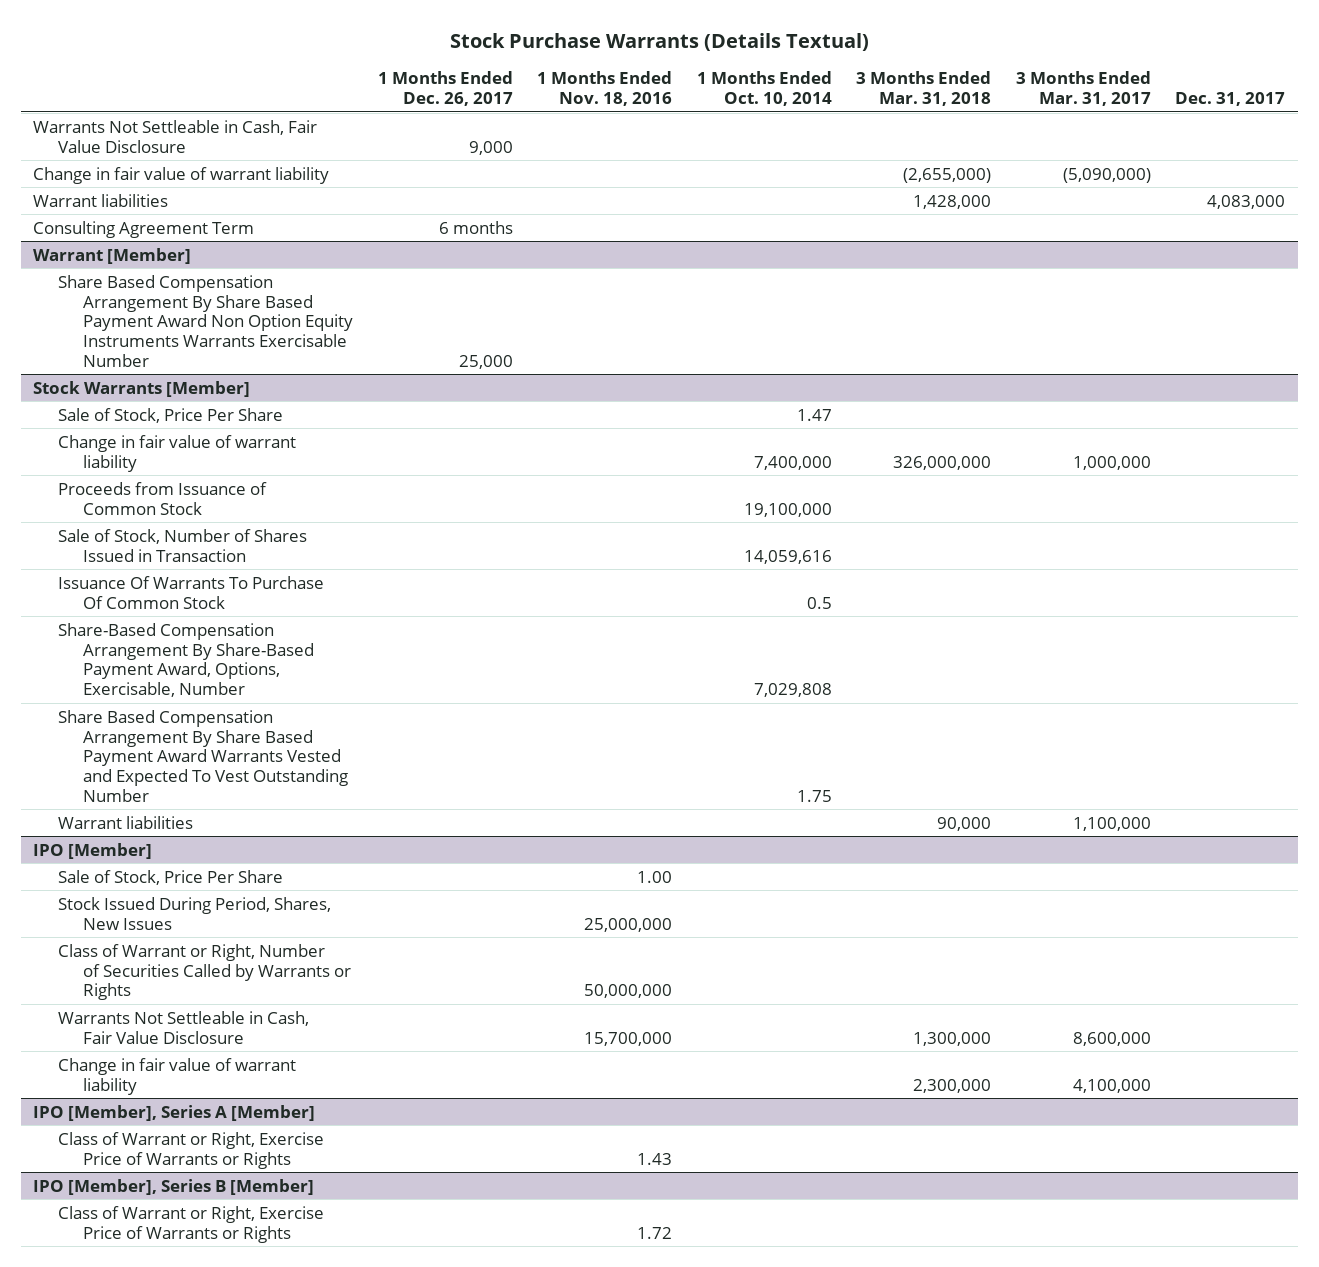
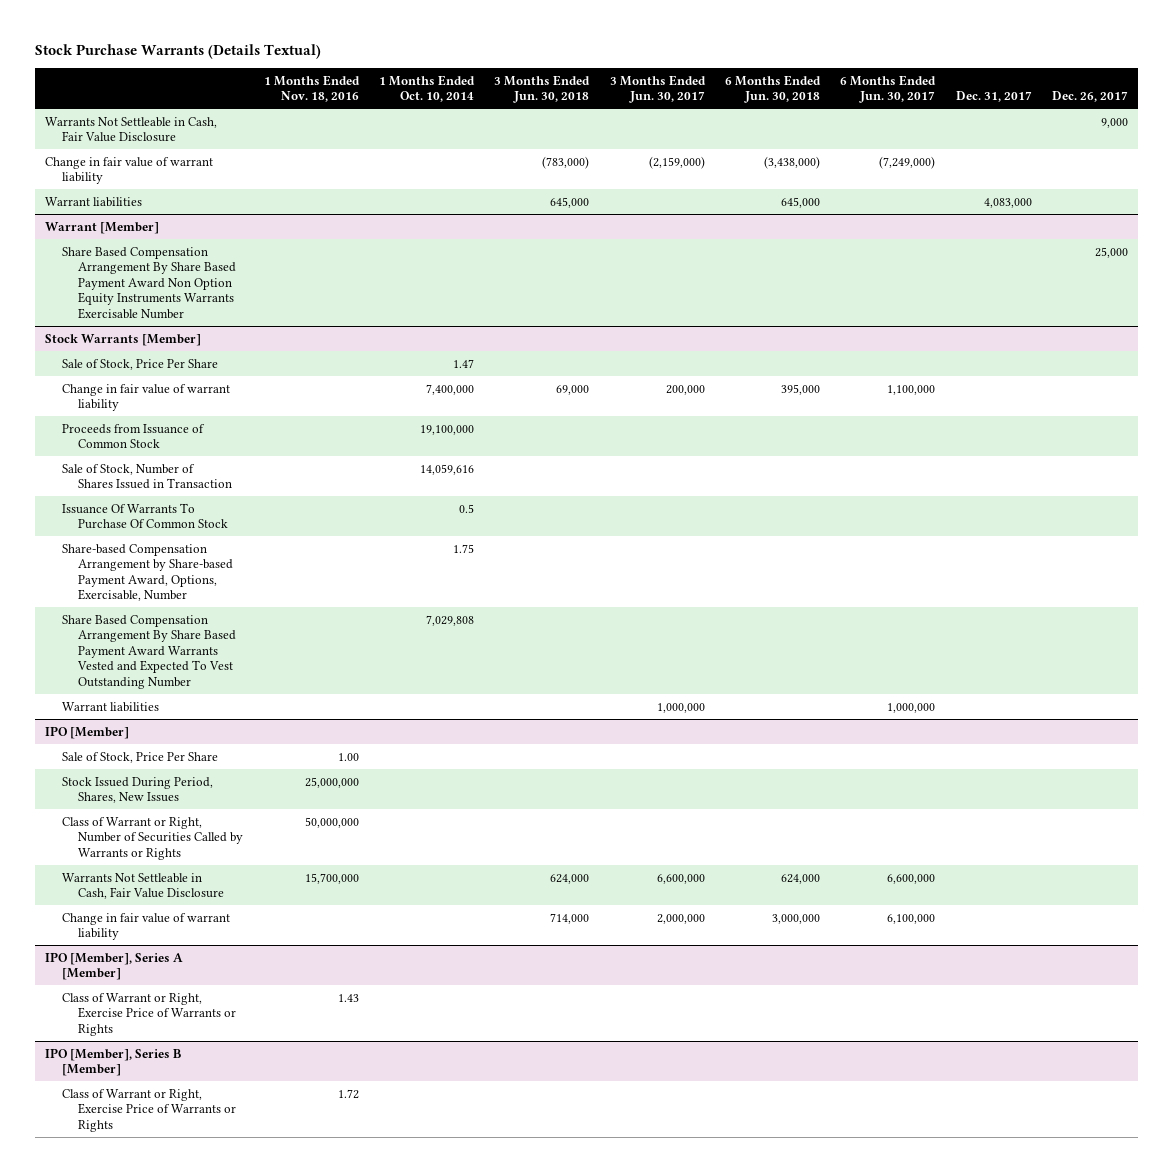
- | 1 Months Ended Dec. 26, 2017 | 1 Months Ended Nov. 18, 2016 | 1 Months Ended Oct. 10, 2014 | 3 Months Ended Mar. 31, 2018 | 3 Months Ended Mar. 31, 2017 | Dec. 31, 2017
+ | 1 Months Ended Nov. 18, 2016 | 1 Months Ended Oct. 10, 2014 | 3 Months Ended Jun. 30, 2018 | 3 Months Ended Jun. 30, 2017 | 6 Months Ended Jun. 30, 2018 | 6 Months Ended Jun. 30, 2017 | Dec. 31, 2017 | Dec. 26, 2017
- Consulting Agreement Term | 6 months | | | | |
@ Stock Warrants [Member]
- Share-Based Compensation Arrangement By Share-Based Payment Award, Options, Exercisable, Number | | | 7,029,808 | | |
- Share Based Compensation Arrangement By Share Based Payment Award Warrants Vested and Expected To Vest Outstanding Number | | | 1.75 | | |
+ Share-based Compensation Arrangement by Share-based Payment Award, Options, Exercisable, Number | | 1.75 | | | | | |
+ Share Based Compensation Arrangement By Share Based Payment Award Warrants Vested and Expected To Vest Outstanding Number | | 7,029,808 | | | | | |

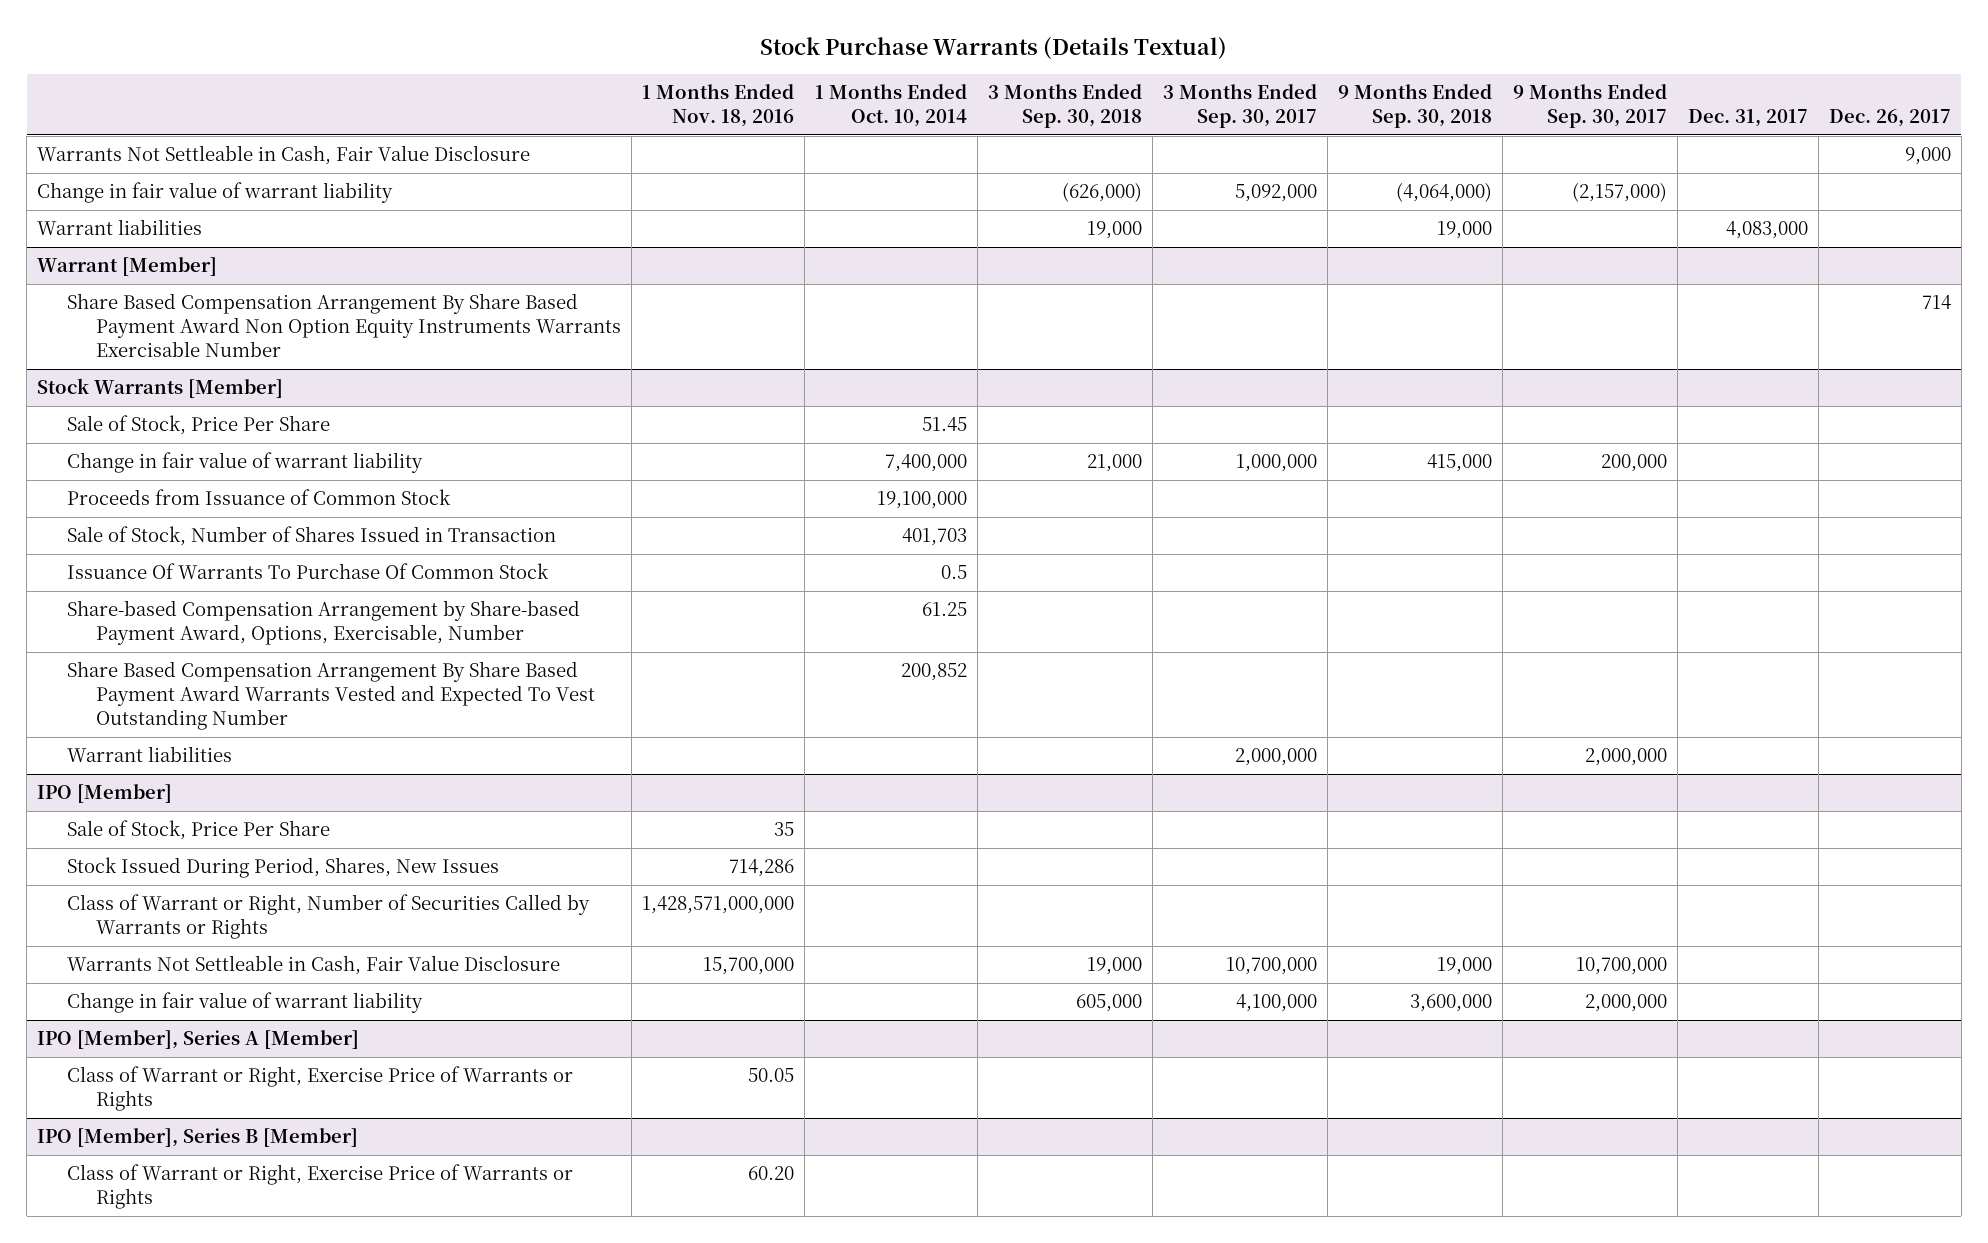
- | 1 Months Ended Nov. 18, 2016 | 1 Months Ended Oct. 10, 2014 | 3 Months Ended Jun. 30, 2018 | 3 Months Ended Jun. 30, 2017 | 6 Months Ended Jun. 30, 2018 | 6 Months Ended Jun. 30, 2017 | Dec. 31, 2017 | Dec. 26, 2017
+ | 1 Months Ended Nov. 18, 2016 | 1 Months Ended Oct. 10, 2014 | 3 Months Ended Sep. 30, 2018 | 3 Months Ended Sep. 30, 2017 | 9 Months Ended Sep. 30, 2018 | 9 Months Ended Sep. 30, 2017 | Dec. 31, 2017 | Dec. 26, 2017
@ Warrant [Member]
- Share Based Compensation Arrangement By Share Based Payment Award Non Option Equity Instruments Warrants Exercisable Number | | | | | | | | 25,000
+ Share Based Compensation Arrangement By Share Based Payment Award Non Option Equity Instruments Warrants Exercisable Number | | | | | | | | 714
@ Stock Warrants [Member]
- Sale of Stock, Price Per Share | | 1.47 | | | | | |
+ Sale of Stock, Price Per Share | | 51.45 | | | | | |
- Sale of Stock, Number of Shares Issued in Transaction | | 14,059,616 | | | | | |
+ Sale of Stock, Number of Shares Issued in Transaction | | 401,703 | | | | | |
- Share-based Compensation Arrangement by Share-based Payment Award, Options, Exercisable, Number | | 1.75 | | | | | |
- Share Based Compensation Arrangement By Share Based Payment Award Warrants Vested and Expected To Vest Outstanding Number | | 7,029,808 | | | | | |
+ Share-based Compensation Arrangement by Share-based Payment Award, Options, Exercisable, Number | | 61.25 | | | | | |
+ Share Based Compensation Arrangement By Share Based Payment Award Warrants Vested and Expected To Vest Outstanding Number | | 200,852 | | | | | |
@ IPO [Member]
- Sale of Stock, Price Per Share | 1.00 | | | | | | |
- Stock Issued During Period, Shares, New Issues | 25,000,000 | | | | | | |
- Class of Warrant or Right, Number of Securities Called by Warrants or Rights | 50,000,000 | | | | | | |
+ Sale of Stock, Price Per Share | 35 | | | | | | |
+ Stock Issued During Period, Shares, New Issues | 714,286 | | | | | | |
+ Class of Warrant or Right, Number of Securities Called by Warrants or Rights | 1,428,571,000,000 | | | | | | |
@ IPO [Member], Series A [Member]
- Class of Warrant or Right, Exercise Price of Warrants or Rights | 1.43 | | | | | | |
+ Class of Warrant or Right, Exercise Price of Warrants or Rights | 50.05 | | | | | | |
@ IPO [Member], Series B [Member]
- Class of Warrant or Right, Exercise Price of Warrants or Rights | 1.72 | | | | | | |
+ Class of Warrant or Right, Exercise Price of Warrants or Rights | 60.20 | | | | | | |

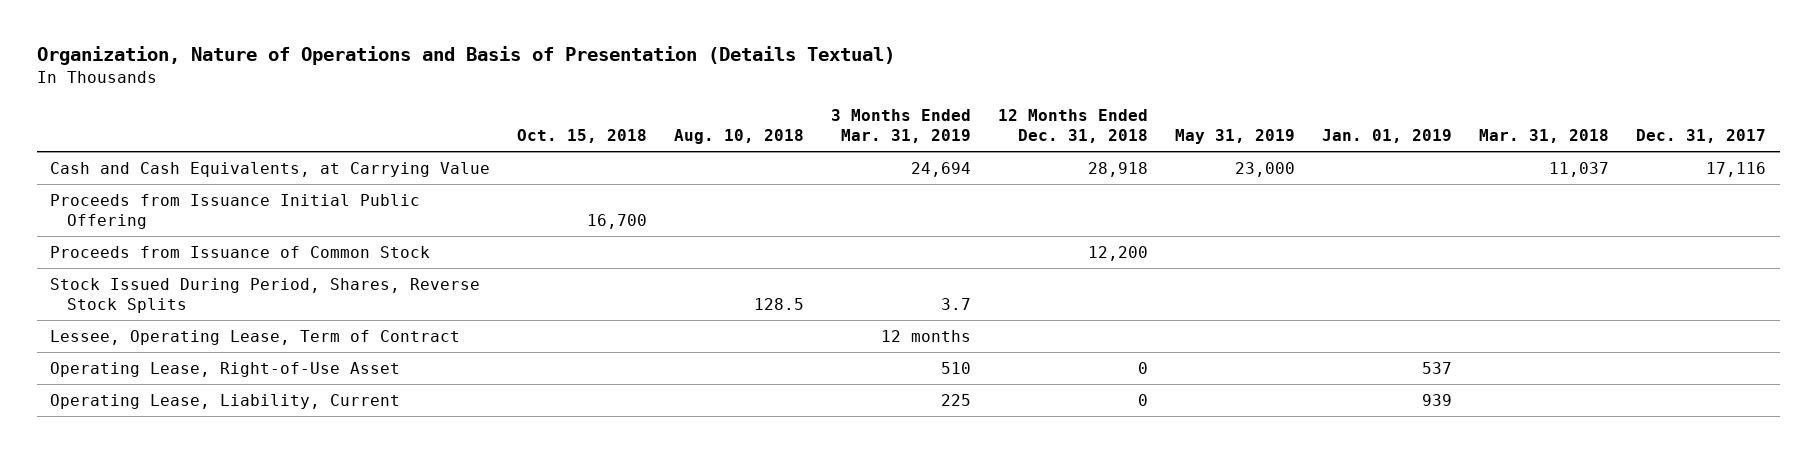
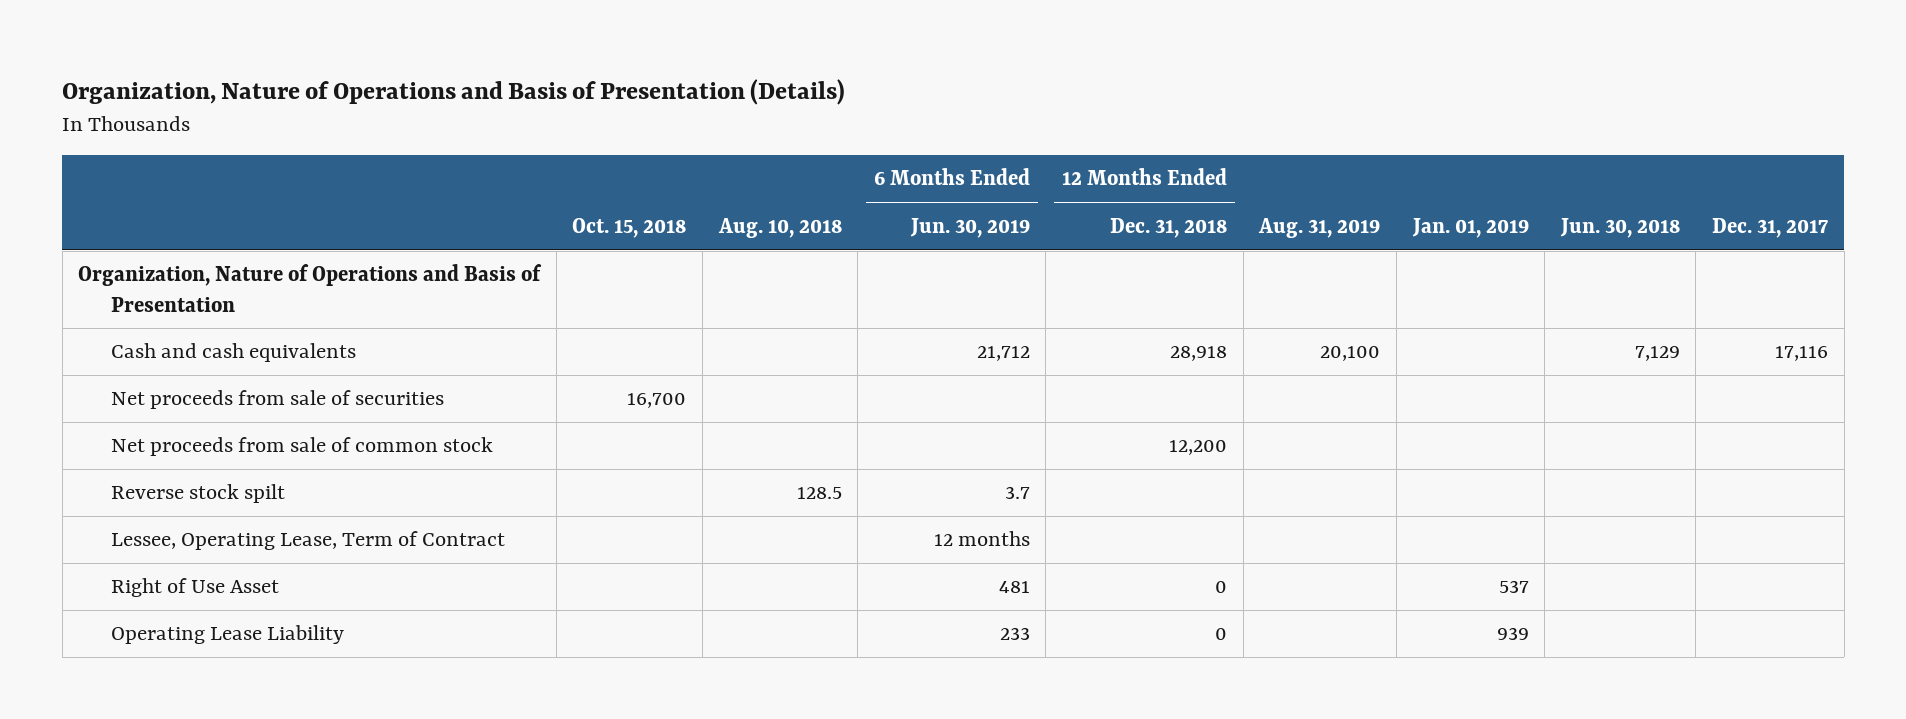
- Organization, Nature of Operations and Basis of Presentation (Details Textual)
+ Organization, Nature of Operations and Basis of Presentation (Details)
- | Oct. 15, 2018 | Aug. 10, 2018 | 3 Months Ended Mar. 31, 2019 | 12 Months Ended Dec. 31, 2018 | May 31, 2019 | Jan. 01, 2019 | Mar. 31, 2018 | Dec. 31, 2017
+ | Oct. 15, 2018 | Aug. 10, 2018 | 6 Months Ended Jun. 30, 2019 | 12 Months Ended Dec. 31, 2018 | Aug. 31, 2019 | Jan. 01, 2019 | Jun. 30, 2018 | Dec. 31, 2017
- Cash and Cash Equivalents, at Carrying Value | | | 24,694 | 28,918 | 23,000 | | 11,037 | 17,116
- Proceeds from Issuance Initial Public Offering | 16,700 | | | | | | |
- Proceeds from Issuance of Common Stock | | | | 12,200 | | | |
- Stock Issued During Period, Shares, Reverse Stock Splits | | 128.5 | 3.7 | | | | |
+ Organization, Nature of Operations and Basis of Presentation
+ Cash and cash equivalents | | | 21,712 | 28,918 | 20,100 | | 7,129 | 17,116
+ Net proceeds from sale of securities | 16,700 | | | | | | |
+ Net proceeds from sale of common stock | | | | 12,200 | | | |
+ Reverse stock spilt | | 128.5 | 3.7 | | | | |
- Operating Lease, Right-of-Use Asset | | | 510 | 0 | | 537 | |
- Operating Lease, Liability, Current | | | 225 | 0 | | 939 | |
+ Right of Use Asset | | | 481 | 0 | | 537 | |
+ Operating Lease Liability | | | 233 | 0 | | 939 | |

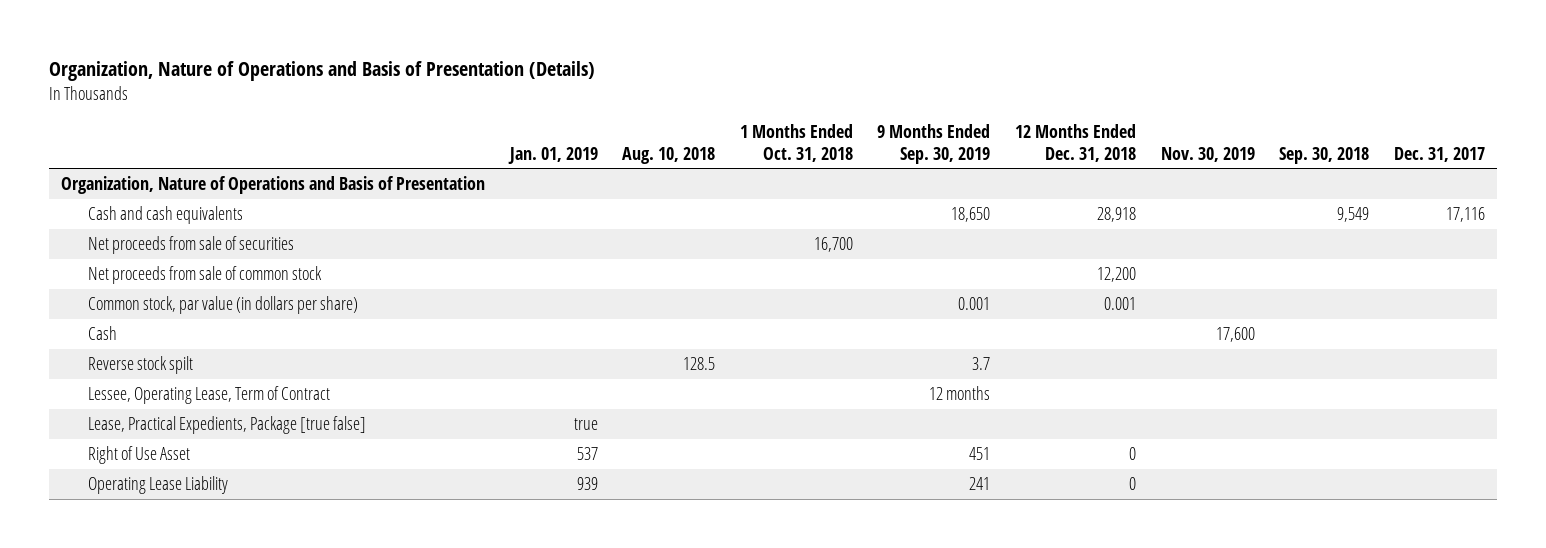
- | Oct. 15, 2018 | Aug. 10, 2018 | 6 Months Ended Jun. 30, 2019 | 12 Months Ended Dec. 31, 2018 | Aug. 31, 2019 | Jan. 01, 2019 | Jun. 30, 2018 | Dec. 31, 2017
+ | Jan. 01, 2019 | Aug. 10, 2018 | 1 Months Ended Oct. 31, 2018 | 9 Months Ended Sep. 30, 2019 | 12 Months Ended Dec. 31, 2018 | Nov. 30, 2019 | Sep. 30, 2018 | Dec. 31, 2017
+ Common stock, par value (in dollars per share) | | | | 0.001 | 0.001 | | |
+ Cash | | | | | | 17,600 | |
+ Lease, Practical Expedients, Package [true false] | true | | | | | | |

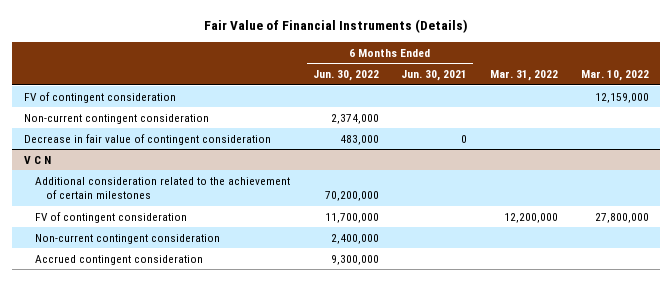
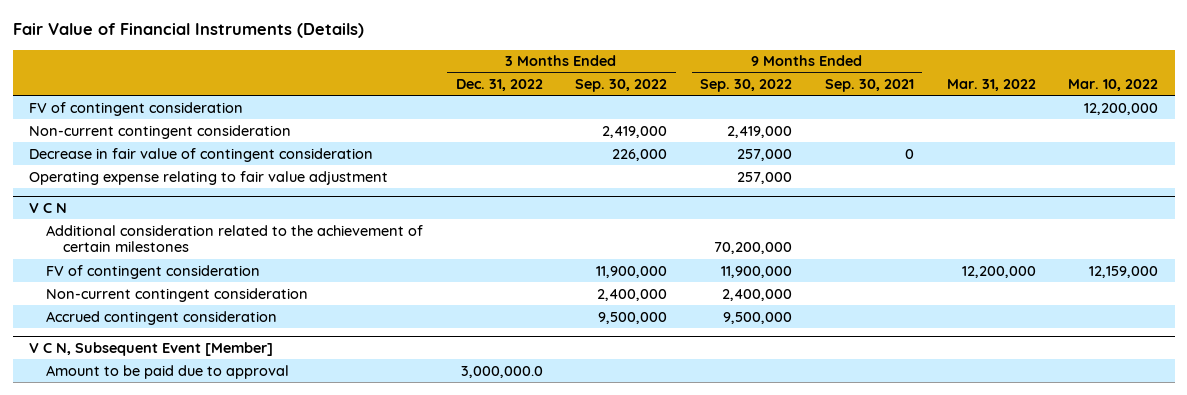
- | 6 Months Ended Jun. 30, 2022 | 6 Months Ended Jun. 30, 2021 | Mar. 31, 2022 | Mar. 10, 2022
+ | 3 Months Ended Dec. 31, 2022 | 3 Months Ended Sep. 30, 2022 | 9 Months Ended Sep. 30, 2022 | 9 Months Ended Sep. 30, 2021 | Mar. 31, 2022 | Mar. 10, 2022
- FV of contingent consideration | | | | 12,159,000
+ FV of contingent consideration | | | | | | 12,200,000
+ Operating expense relating to fair value adjustment | | | 257,000 | | |
@ V C N
- FV of contingent consideration | 11,700,000 | | 12,200,000 | 27,800,000
+ FV of contingent consideration | | 11,900,000 | 11,900,000 | | 12,200,000 | 12,159,000
+ V C N, Subsequent Event [Member]
+ Amount to be paid due to approval | 3,000,000.0 | | | | |

